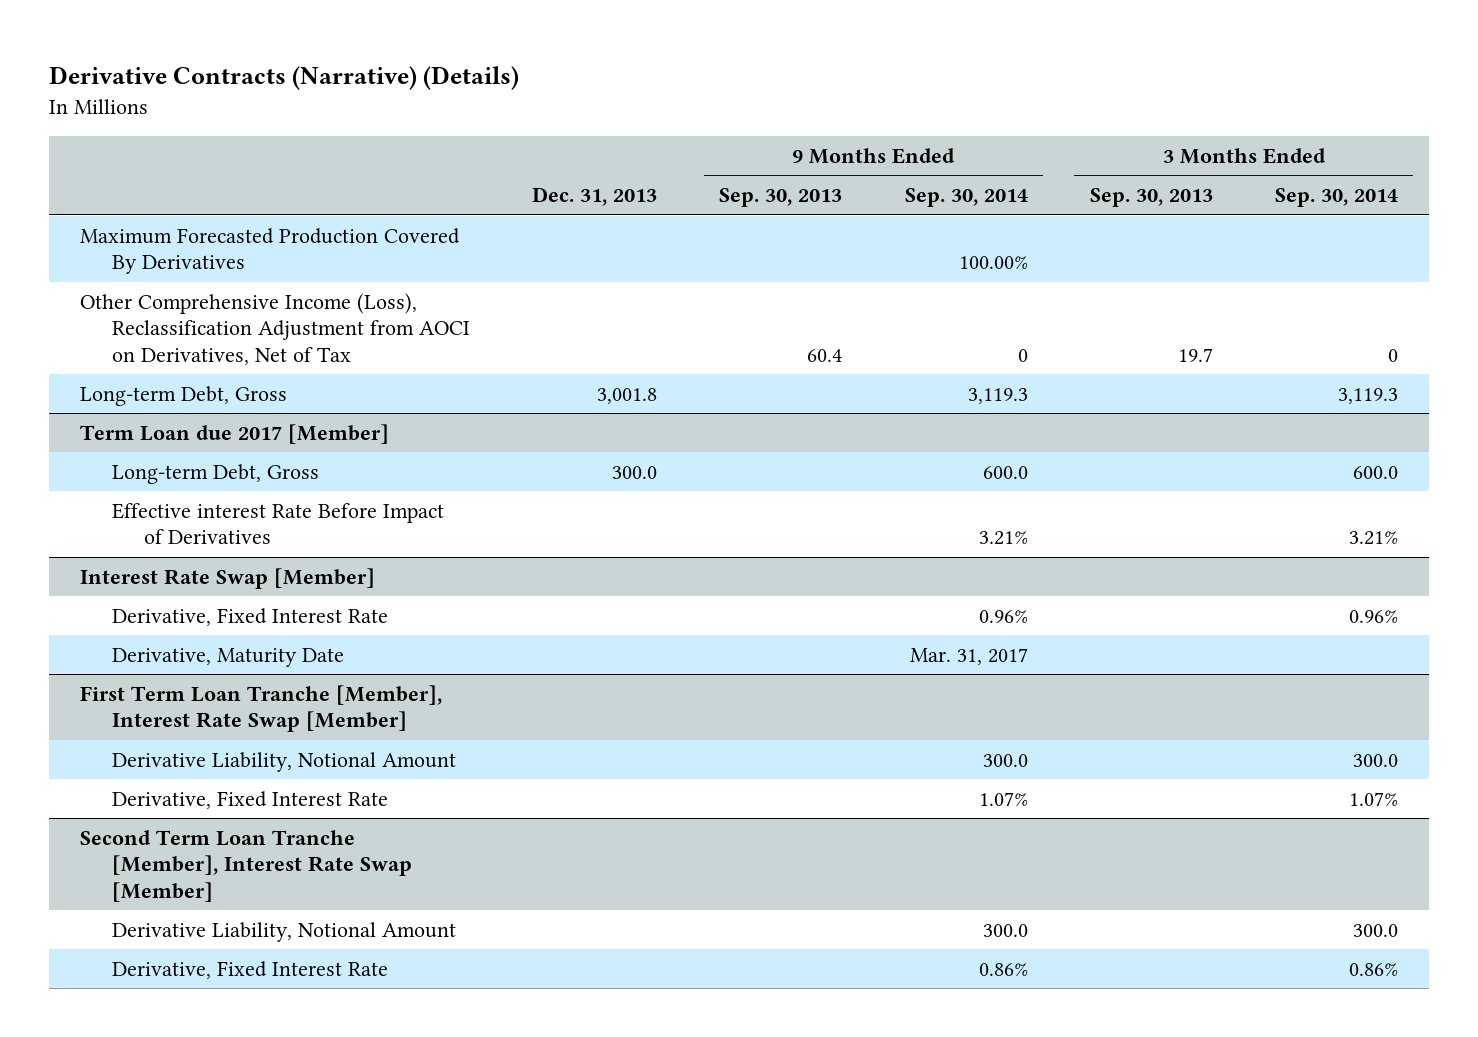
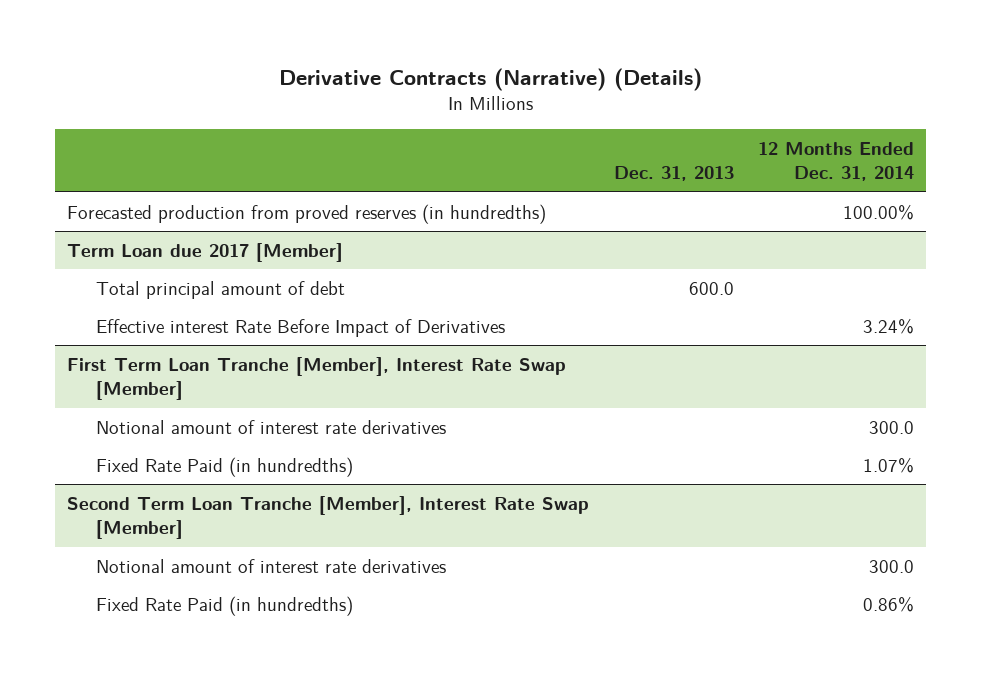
- | Dec. 31, 2013 | 9 Months Ended Sep. 30, 2013 | 9 Months Ended Sep. 30, 2014 | 3 Months Ended Sep. 30, 2013 | 3 Months Ended Sep. 30, 2014
+ | Dec. 31, 2013 | 12 Months Ended Dec. 31, 2014
- Maximum Forecasted Production Covered By Derivatives | | | 100.00% | |
- Other Comprehensive Income (Loss), Reclassification Adjustment from AOCI on Derivatives, Net of Tax | | 60.4 | 0 | 19.7 | 0
- Long-term Debt, Gross | 3,001.8 | | 3,119.3 | | 3,119.3
+ Forecasted production from proved reserves (in hundredths) | | 100.00%
@ Term Loan due 2017 [Member]
- Long-term Debt, Gross | 300.0 | | 600.0 | | 600.0
+ Total principal amount of debt | 600.0 |
- Interest Rate Swap [Member]
- Derivative, Fixed Interest Rate | | | 0.96% | | 0.96%
- Derivative, Maturity Date | | | Mar. 31, 2017 | |
@ First Term Loan Tranche [Member], Interest Rate Swap [Member]
- Derivative Liability, Notional Amount | | | 300.0 | | 300.0
- Derivative, Fixed Interest Rate | | | 1.07% | | 1.07%
+ Notional amount of interest rate derivatives | | 300.0
+ Fixed Rate Paid (in hundredths) | | 1.07%
@ Second Term Loan Tranche [Member], Interest Rate Swap [Member]
- Derivative Liability, Notional Amount | | | 300.0 | | 300.0
- Derivative, Fixed Interest Rate | | | 0.86% | | 0.86%
+ Notional amount of interest rate derivatives | | 300.0
+ Fixed Rate Paid (in hundredths) | | 0.86%

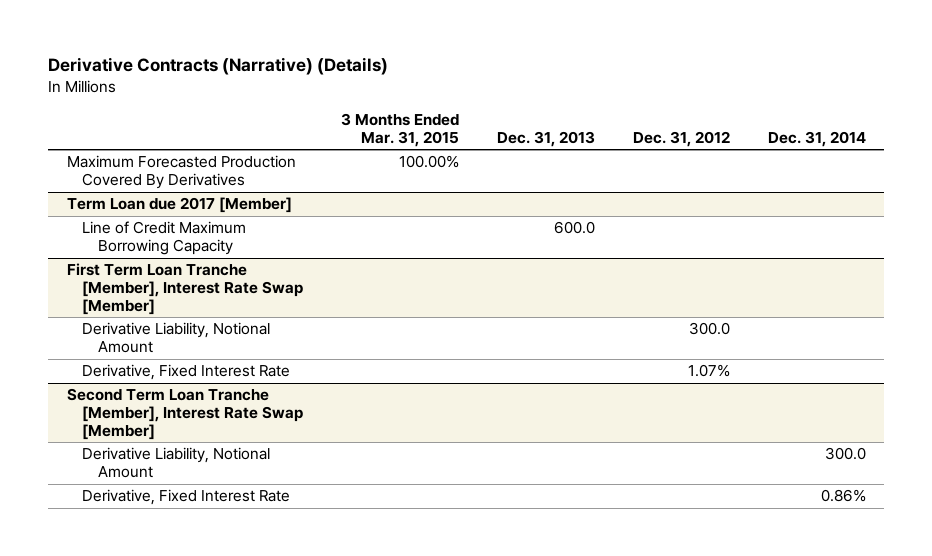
- | Dec. 31, 2013 | 12 Months Ended Dec. 31, 2014
+ | 3 Months Ended Mar. 31, 2015 | Dec. 31, 2013 | Dec. 31, 2012 | Dec. 31, 2014
- Forecasted production from proved reserves (in hundredths) | | 100.00%
+ Maximum Forecasted Production Covered By Derivatives | 100.00% | | |
@ Term Loan due 2017 [Member]
- Total principal amount of debt | 600.0 |
- Effective interest Rate Before Impact of Derivatives | | 3.24%
+ Line of Credit Maximum Borrowing Capacity | | 600.0 | |
@ First Term Loan Tranche [Member], Interest Rate Swap [Member]
- Notional amount of interest rate derivatives | | 300.0
- Fixed Rate Paid (in hundredths) | | 1.07%
+ Derivative Liability, Notional Amount | | | 300.0 |
+ Derivative, Fixed Interest Rate | | | 1.07% |
@ Second Term Loan Tranche [Member], Interest Rate Swap [Member]
- Notional amount of interest rate derivatives | | 300.0
- Fixed Rate Paid (in hundredths) | | 0.86%
+ Derivative Liability, Notional Amount | | | | 300.0
+ Derivative, Fixed Interest Rate | | | | 0.86%

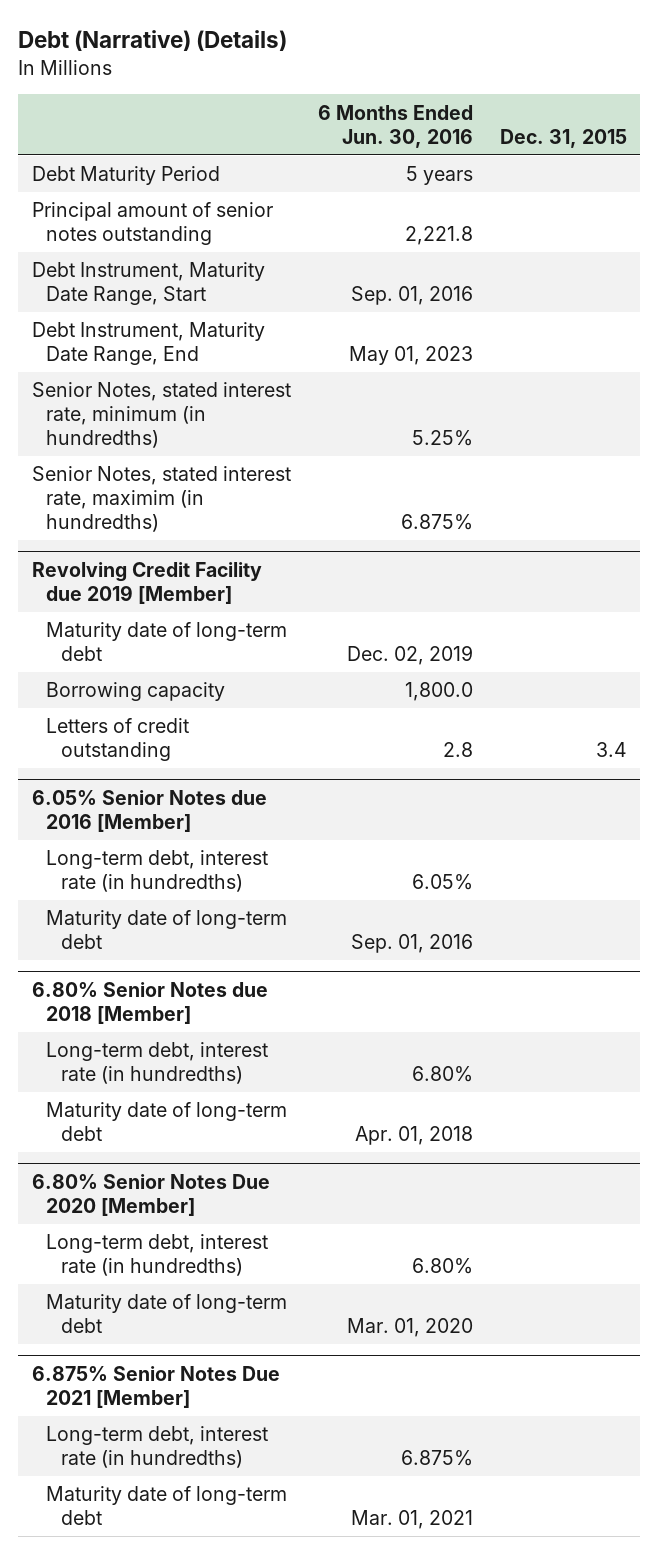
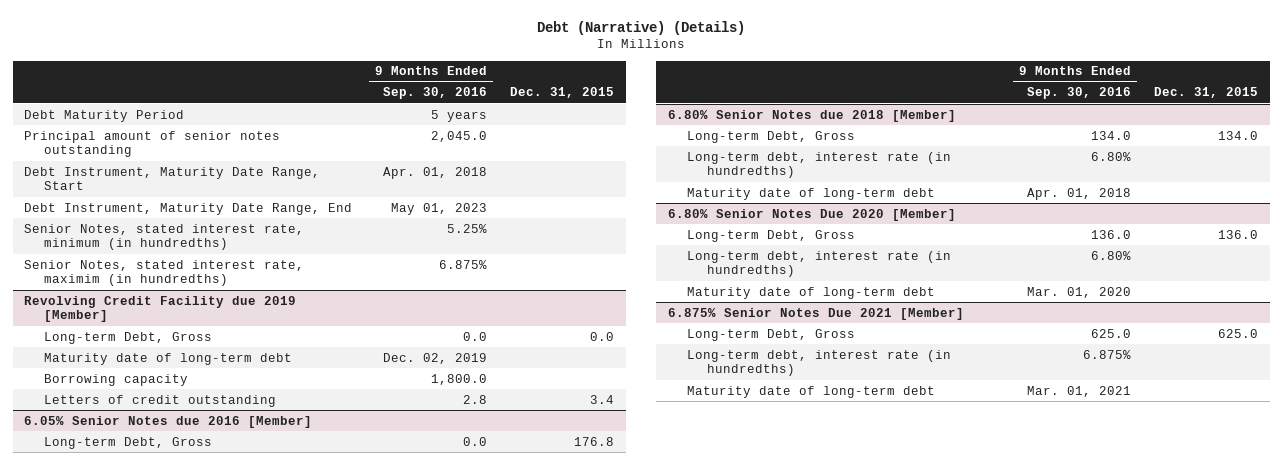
- | 6 Months Ended Jun. 30, 2016 | Dec. 31, 2015
+ | 9 Months Ended Sep. 30, 2016 | Dec. 31, 2015
@ Revolving Credit Facility due 2019 [Member]
+ Long-term Debt, Gross | 0.0 | 0.0
@ 6.05% Senior Notes due 2016 [Member]
- Long-term debt, interest rate (in hundredths) | 6.05% |
- Maturity date of long-term debt | Sep. 01, 2016 |
+ Long-term Debt, Gross | 0.0 | 176.8
@ 6.80% Senior Notes due 2018 [Member]
+ Long-term Debt, Gross | 134.0 | 134.0
@ 6.80% Senior Notes Due 2020 [Member]
+ Long-term Debt, Gross | 136.0 | 136.0
@ 6.875% Senior Notes Due 2021 [Member]
+ Long-term Debt, Gross | 625.0 | 625.0

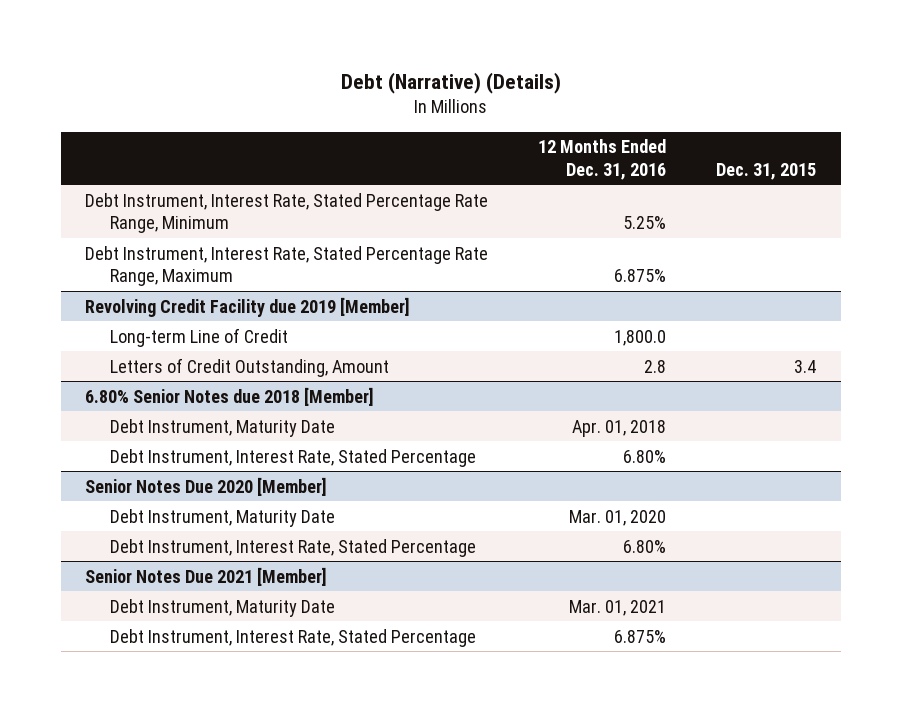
- | 9 Months Ended Sep. 30, 2016 | Dec. 31, 2015
+ | 12 Months Ended Dec. 31, 2016 | Dec. 31, 2015
- Debt Maturity Period | 5 years |
- Principal amount of senior notes outstanding | 2,045.0 |
- Debt Instrument, Maturity Date Range, Start | Apr. 01, 2018 |
- Debt Instrument, Maturity Date Range, End | May 01, 2023 |
- Senior Notes, stated interest rate, minimum (in hundredths) | 5.25% |
- Senior Notes, stated interest rate, maximim (in hundredths) | 6.875% |
+ Debt Instrument, Interest Rate, Stated Percentage Rate Range, Minimum | 5.25% |
+ Debt Instrument, Interest Rate, Stated Percentage Rate Range, Maximum | 6.875% |
@ Revolving Credit Facility due 2019 [Member]
- Long-term Debt, Gross | 0.0 | 0.0
- Maturity date of long-term debt | Dec. 02, 2019 |
- Borrowing capacity | 1,800.0 |
- Letters of credit outstanding | 2.8 | 3.4
- 6.05% Senior Notes due 2016 [Member]
- Long-term Debt, Gross | 0.0 | 176.8
@ Revolving Credit Facility due 2019 [Member]
+ Long-term Line of Credit | 1,800.0 |
+ Letters of Credit Outstanding, Amount | 2.8 | 3.4
@ 6.80% Senior Notes due 2018 [Member]
- Long-term Debt, Gross | 134.0 | 134.0
- Long-term debt, interest rate (in hundredths) | 6.80% |
- Maturity date of long-term debt | Apr. 01, 2018 |
- 6.80% Senior Notes Due 2020 [Member]
- Long-term Debt, Gross | 136.0 | 136.0
- Long-term debt, interest rate (in hundredths) | 6.80% |
- Maturity date of long-term debt | Mar. 01, 2020 |
- 6.875% Senior Notes Due 2021 [Member]
- Long-term Debt, Gross | 625.0 | 625.0
- Long-term debt, interest rate (in hundredths) | 6.875% |
- Maturity date of long-term debt | Mar. 01, 2021 |
@ 6.80% Senior Notes due 2018 [Member]
+ Debt Instrument, Maturity Date | Apr. 01, 2018 |
+ Debt Instrument, Interest Rate, Stated Percentage | 6.80% |
+ Senior Notes Due 2020 [Member]
+ Debt Instrument, Maturity Date | Mar. 01, 2020 |
+ Debt Instrument, Interest Rate, Stated Percentage | 6.80% |
+ Senior Notes Due 2021 [Member]
+ Debt Instrument, Maturity Date | Mar. 01, 2021 |
+ Debt Instrument, Interest Rate, Stated Percentage | 6.875% |

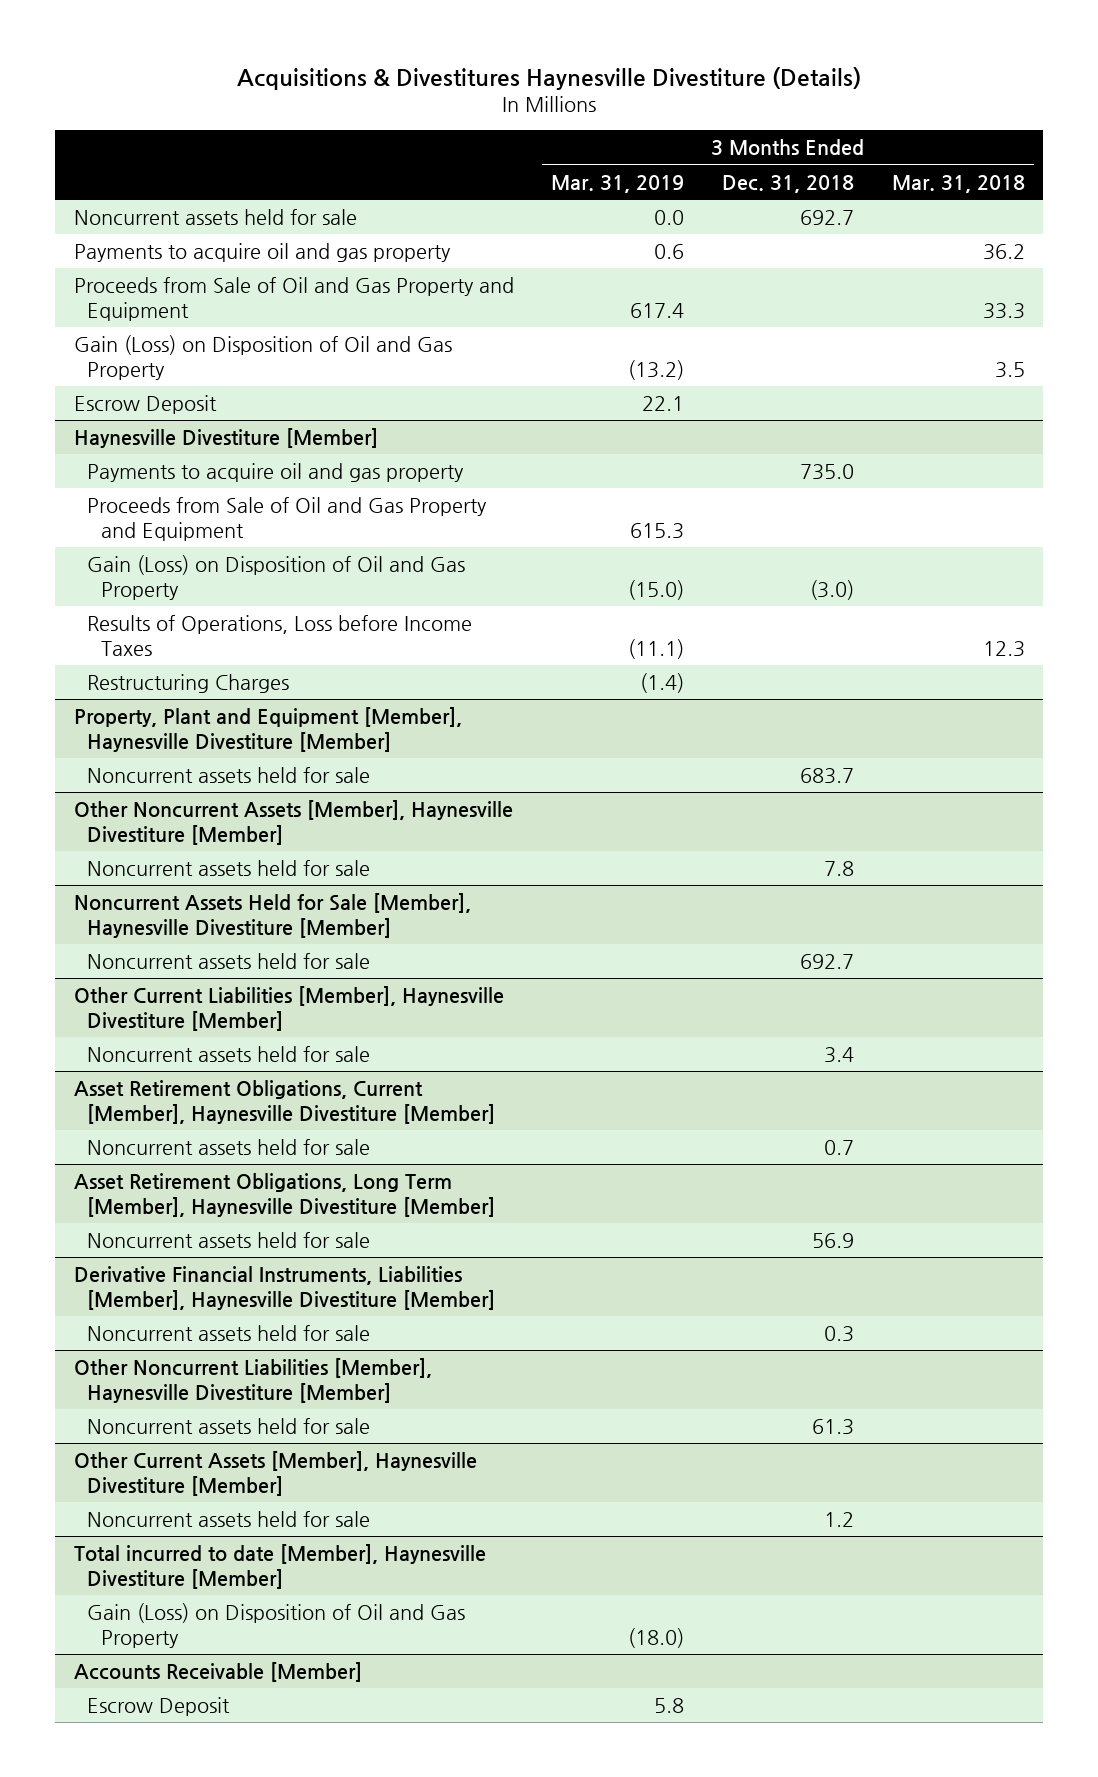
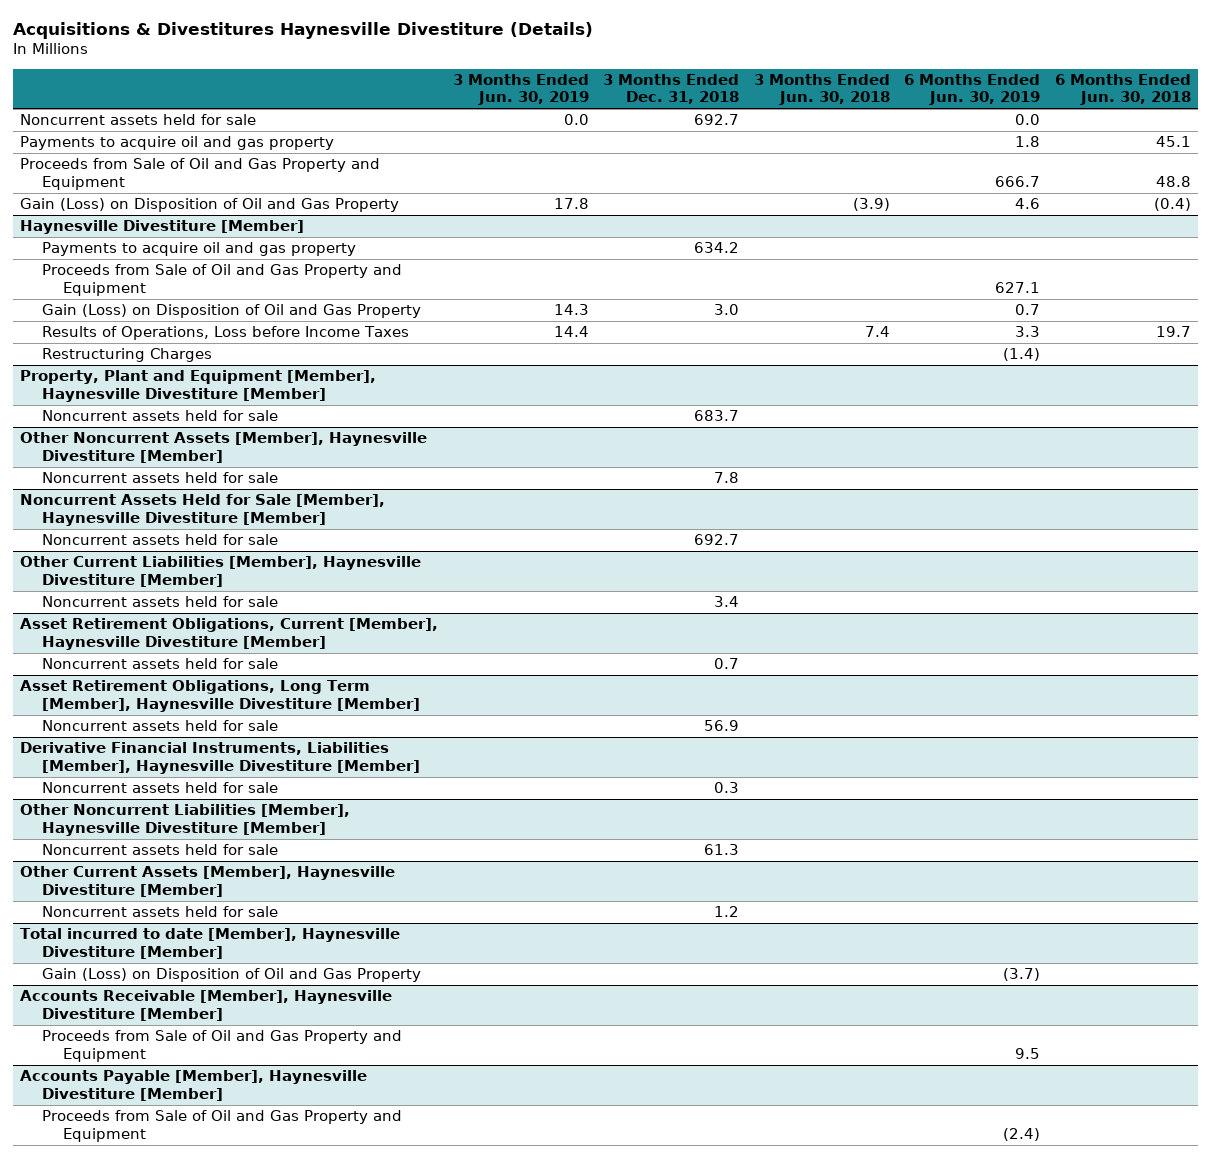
- | 3 Months Ended Mar. 31, 2019 | 3 Months Ended Dec. 31, 2018 | 3 Months Ended Mar. 31, 2018
+ | 3 Months Ended Jun. 30, 2019 | 3 Months Ended Dec. 31, 2018 | 3 Months Ended Jun. 30, 2018 | 6 Months Ended Jun. 30, 2019 | 6 Months Ended Jun. 30, 2018
- Escrow Deposit | 22.1 | |
@ Haynesville Divestiture [Member]
- Payments to acquire oil and gas property | | 735.0 |
+ Payments to acquire oil and gas property | | 634.2 | | |
- Gain (Loss) on Disposition of Oil and Gas Property | (15.0) | (3.0) |
+ Gain (Loss) on Disposition of Oil and Gas Property | 14.3 | 3.0 | | 0.7 |
- Accounts Receivable [Member]
- Escrow Deposit | 5.8 | |
+ Accounts Receivable [Member], Haynesville Divestiture [Member]
+ Proceeds from Sale of Oil and Gas Property and Equipment | | | | 9.5 |
+ Accounts Payable [Member], Haynesville Divestiture [Member]
+ Proceeds from Sale of Oil and Gas Property and Equipment | | | | (2.4) |

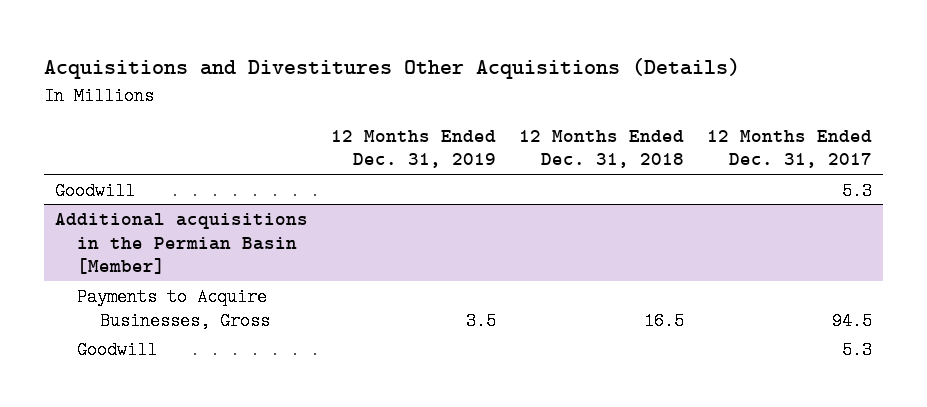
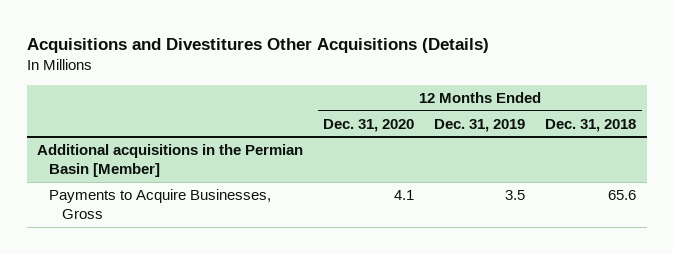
- | 12 Months Ended Dec. 31, 2019 | 12 Months Ended Dec. 31, 2018 | 12 Months Ended Dec. 31, 2017
+ | 12 Months Ended Dec. 31, 2020 | 12 Months Ended Dec. 31, 2019 | 12 Months Ended Dec. 31, 2018
- Goodwill | | | 5.3
@ Additional acquisitions in the Permian Basin [Member]
- Payments to Acquire Businesses, Gross | 3.5 | 16.5 | 94.5
- Goodwill | | | 5.3
+ Payments to Acquire Businesses, Gross | 4.1 | 3.5 | 65.6

